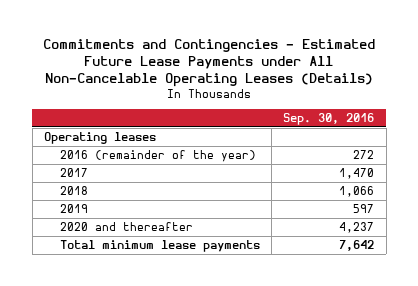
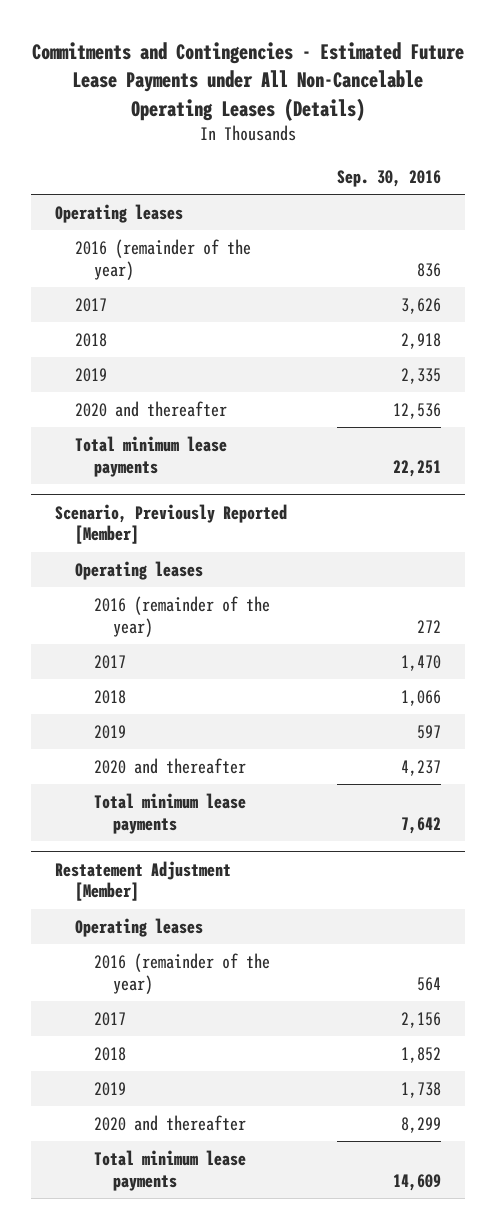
+ 2016 (remainder of the year) | 836
+ 2017 | 3,626
+ 2018 | 2,918
+ 2019 | 2,335
+ 2020 and thereafter | 12,536
+ Total minimum lease payments | 22,251
+ Scenario, Previously Reported [Member]
+ Operating leases
+ Restatement Adjustment [Member]
+ Operating leases
+ 2016 (remainder of the year) | 564
+ 2017 | 2,156
+ 2018 | 1,852
+ 2019 | 1,738
+ 2020 and thereafter | 8,299
+ Total minimum lease payments | 14,609

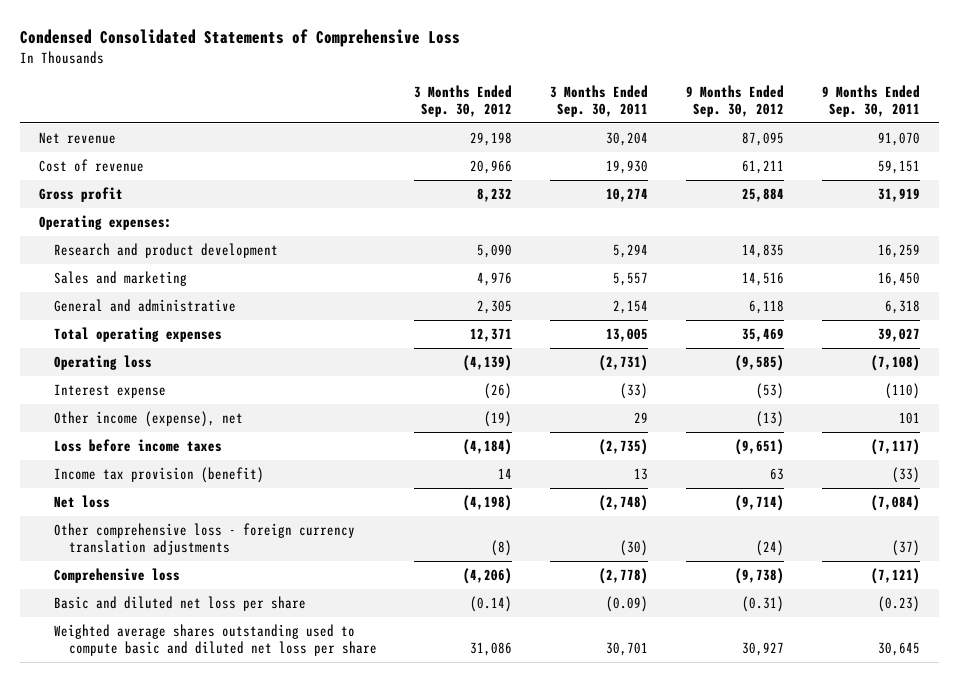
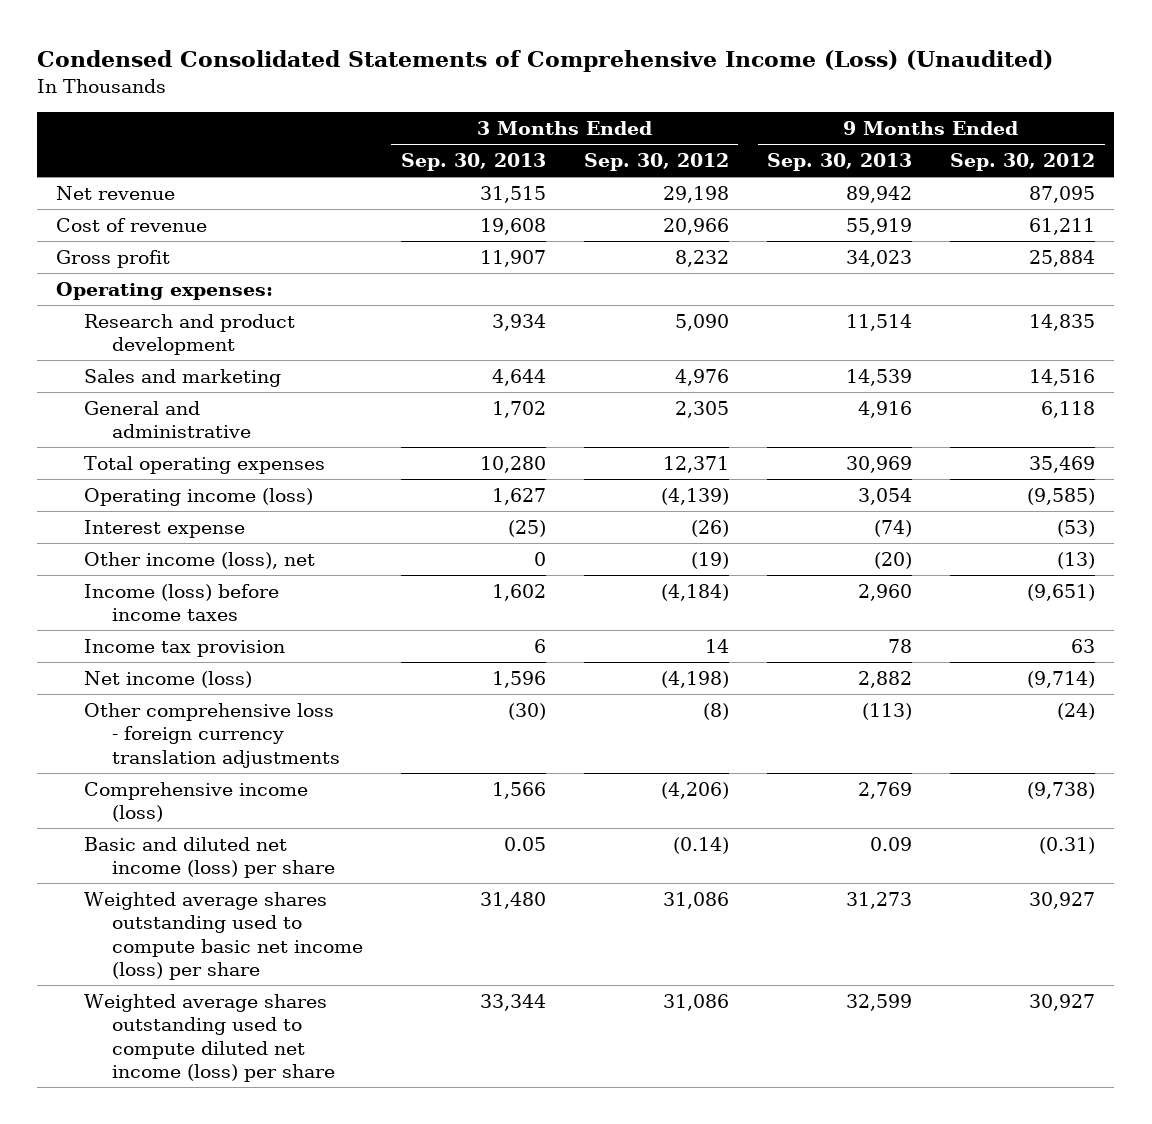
- Condensed Consolidated Statements of Comprehensive Loss
+ Condensed Consolidated Statements of Comprehensive Income (Loss) (Unaudited)
- | 3 Months Ended Sep. 30, 2012 | 3 Months Ended Sep. 30, 2011 | 9 Months Ended Sep. 30, 2012 | 9 Months Ended Sep. 30, 2011
+ | 3 Months Ended Sep. 30, 2013 | 3 Months Ended Sep. 30, 2012 | 9 Months Ended Sep. 30, 2013 | 9 Months Ended Sep. 30, 2012
- Operating loss | (4,139) | (2,731) | (9,585) | (7,108)
+ Operating income (loss) | 1,627 | (4,139) | 3,054 | (9,585)
- Other income (expense), net | (19) | 29 | (13) | 101
- Loss before income taxes | (4,184) | (2,735) | (9,651) | (7,117)
- Income tax provision (benefit) | 14 | 13 | 63 | (33)
- Net loss | (4,198) | (2,748) | (9,714) | (7,084)
+ Other income (loss), net | 0 | (19) | (20) | (13)
+ Income (loss) before income taxes | 1,602 | (4,184) | 2,960 | (9,651)
+ Income tax provision | 6 | 14 | 78 | 63
+ Net income (loss) | 1,596 | (4,198) | 2,882 | (9,714)
- Comprehensive loss | (4,206) | (2,778) | (9,738) | (7,121)
- Basic and diluted net loss per share | (0.14) | (0.09) | (0.31) | (0.23)
- Weighted average shares outstanding used to compute basic and diluted net loss per share | 31,086 | 30,701 | 30,927 | 30,645
+ Comprehensive income (loss) | 1,566 | (4,206) | 2,769 | (9,738)
+ Basic and diluted net income (loss) per share | 0.05 | (0.14) | 0.09 | (0.31)
+ Weighted average shares outstanding used to compute basic net income (loss) per share | 31,480 | 31,086 | 31,273 | 30,927
+ Weighted average shares outstanding used to compute diluted net income (loss) per share | 33,344 | 31,086 | 32,599 | 30,927

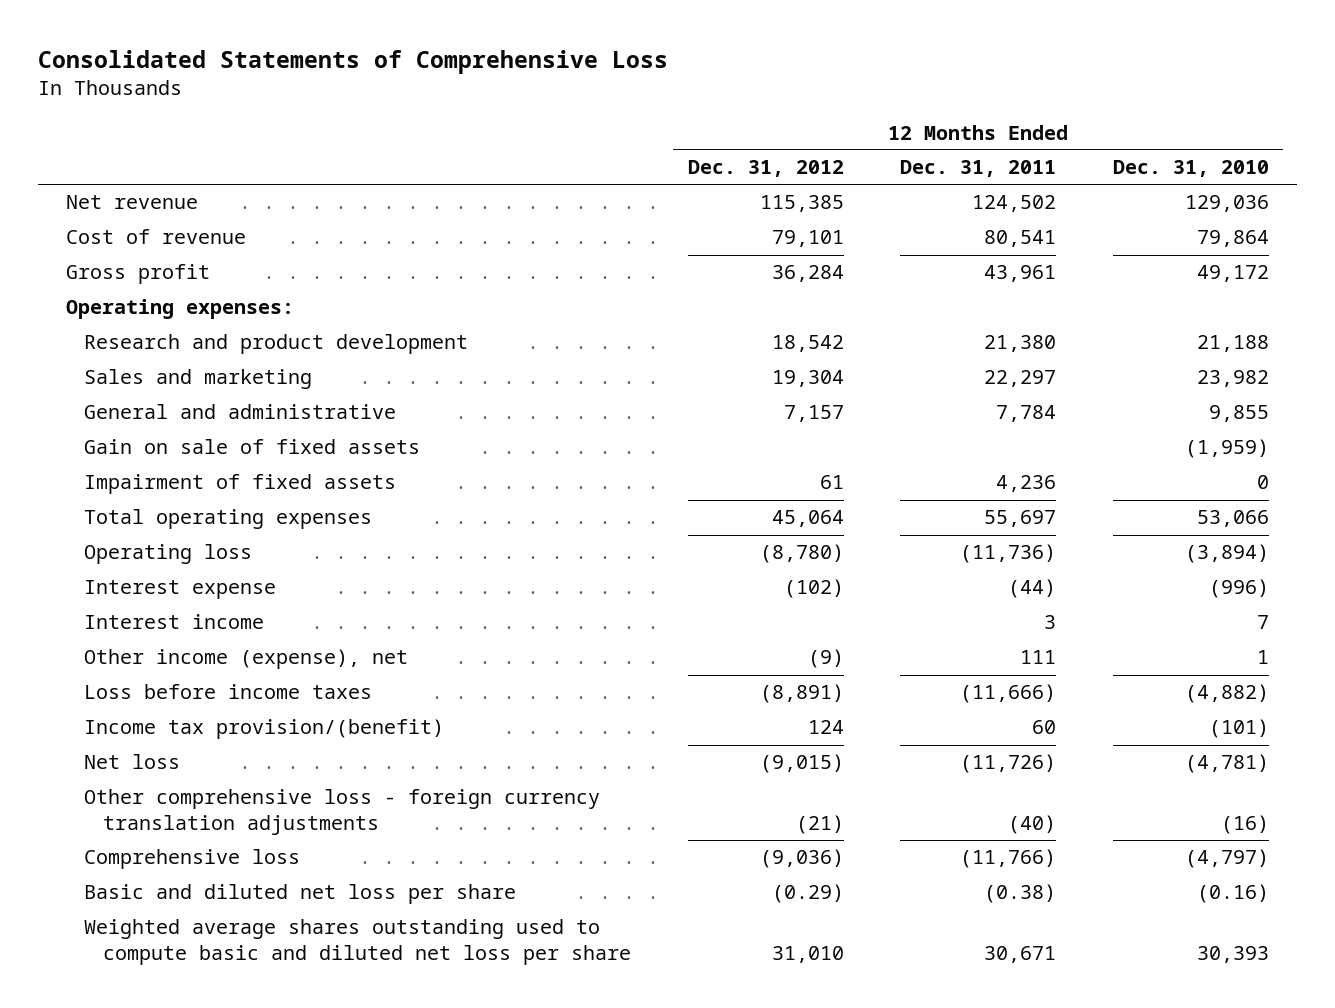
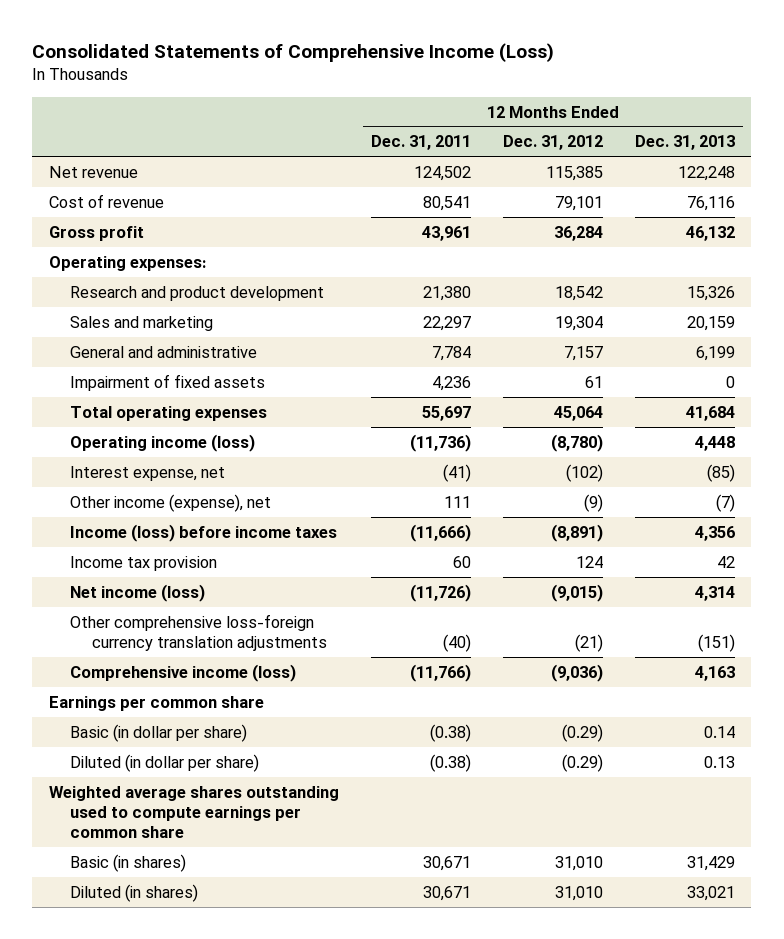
- Consolidated Statements of Comprehensive Loss
+ Consolidated Statements of Comprehensive Income (Loss)
- | 12 Months Ended Dec. 31, 2012 | 12 Months Ended Dec. 31, 2011 | 12 Months Ended Dec. 31, 2010
+ | 12 Months Ended Dec. 31, 2011 | 12 Months Ended Dec. 31, 2012 | 12 Months Ended Dec. 31, 2013
- Gain on sale of fixed assets | | | (1,959)
- Operating loss | (8,780) | (11,736) | (3,894)
- Interest expense | (102) | (44) | (996)
- Interest income | | 3 | 7
+ Operating income (loss) | (11,736) | (8,780) | 4,448
+ Interest expense, net | (41) | (102) | (85)
- Loss before income taxes | (8,891) | (11,666) | (4,882)
- Income tax provision/(benefit) | 124 | 60 | (101)
- Net loss | (9,015) | (11,726) | (4,781)
- Other comprehensive loss - foreign currency translation adjustments | (21) | (40) | (16)
- Comprehensive loss | (9,036) | (11,766) | (4,797)
- Basic and diluted net loss per share | (0.29) | (0.38) | (0.16)
- Weighted average shares outstanding used to compute basic and diluted net loss per share | 31,010 | 30,671 | 30,393
+ Income (loss) before income taxes | (11,666) | (8,891) | 4,356
+ Income tax provision | 60 | 124 | 42
+ Net income (loss) | (11,726) | (9,015) | 4,314
+ Other comprehensive loss-foreign currency translation adjustments | (40) | (21) | (151)
+ Comprehensive income (loss) | (11,766) | (9,036) | 4,163
+ Earnings per common share
+ Basic (in dollar per share) | (0.38) | (0.29) | 0.14
+ Diluted (in dollar per share) | (0.38) | (0.29) | 0.13
+ Weighted average shares outstanding used to compute earnings per common share
+ Basic (in shares) | 30,671 | 31,010 | 31,429
+ Diluted (in shares) | 30,671 | 31,010 | 33,021

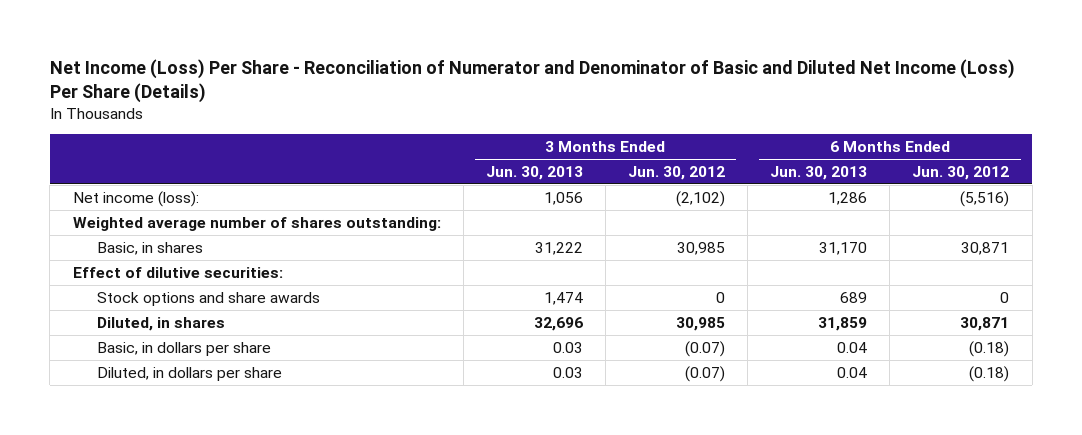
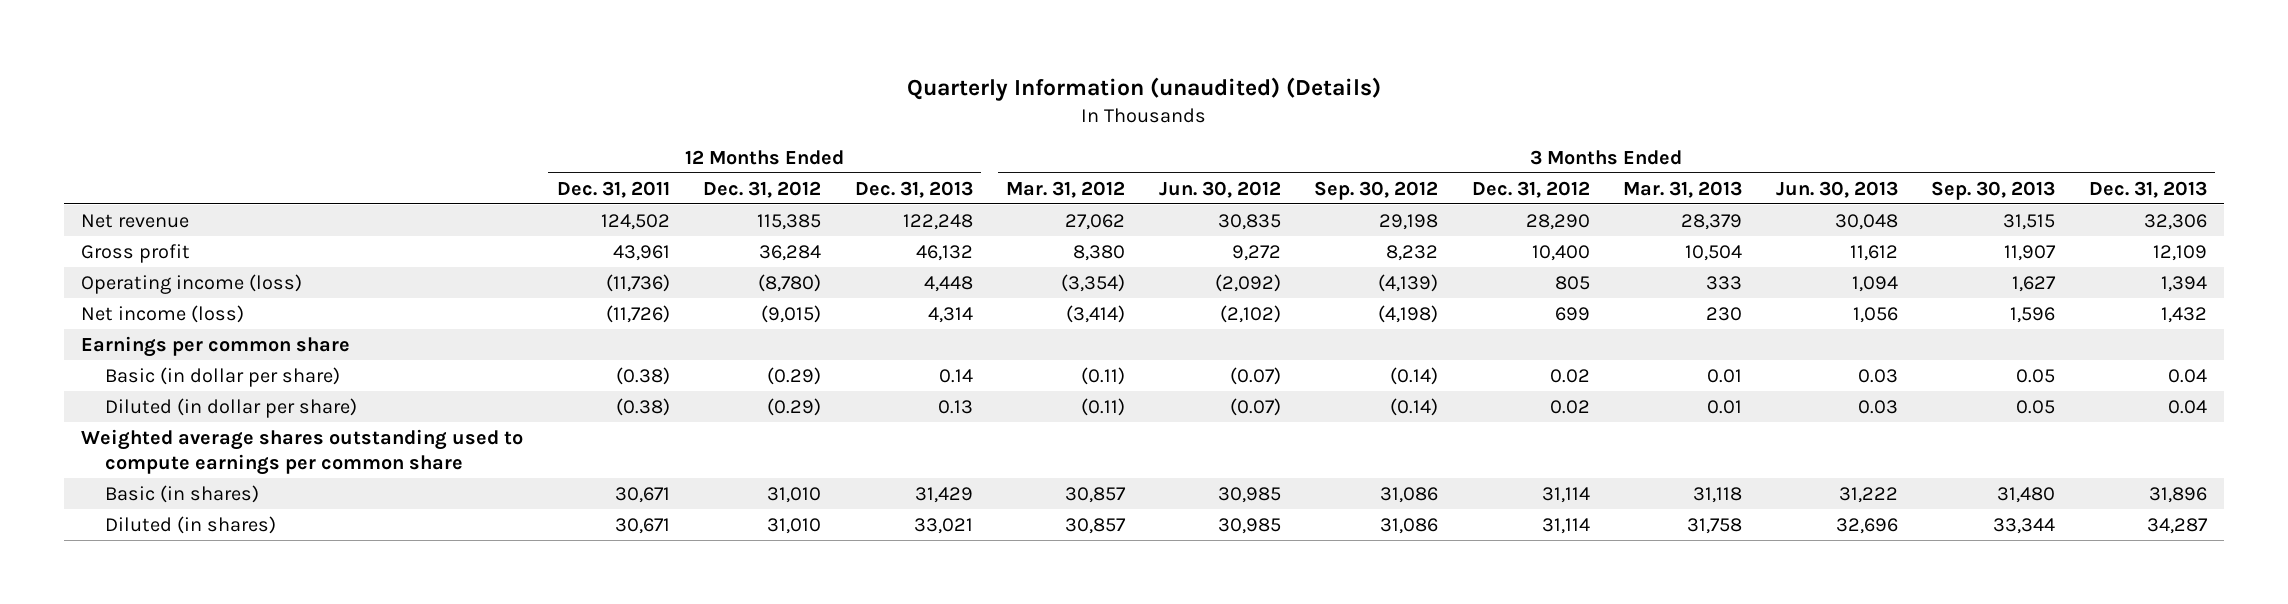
- Net Income (Loss) Per Share - Reconciliation of Numerator and Denominator of Basic and Diluted Net Income (Loss) Per Share (Details)
+ Quarterly Information (unaudited) (Details)
- | 3 Months Ended Jun. 30, 2013 | 3 Months Ended Jun. 30, 2012 | 6 Months Ended Jun. 30, 2013 | 6 Months Ended Jun. 30, 2012
+ | 12 Months Ended Dec. 31, 2011 | 12 Months Ended Dec. 31, 2012 | 12 Months Ended Dec. 31, 2013 | 3 Months Ended Mar. 31, 2012 | 3 Months Ended Jun. 30, 2012 | 3 Months Ended Sep. 30, 2012 | 3 Months Ended Dec. 31, 2012 | 3 Months Ended Mar. 31, 2013 | 3 Months Ended Jun. 30, 2013 | 3 Months Ended Sep. 30, 2013 | 3 Months Ended Dec. 31, 2013
- Net income (loss): | 1,056 | (2,102) | 1,286 | (5,516)
- Weighted average number of shares outstanding:
- Basic, in shares | 31,222 | 30,985 | 31,170 | 30,871
- Effect of dilutive securities:
- Stock options and share awards | 1,474 | 0 | 689 | 0
- Diluted, in shares | 32,696 | 30,985 | 31,859 | 30,871
- Basic, in dollars per share | 0.03 | (0.07) | 0.04 | (0.18)
- Diluted, in dollars per share | 0.03 | (0.07) | 0.04 | (0.18)
+ Net revenue | 124,502 | 115,385 | 122,248 | 27,062 | 30,835 | 29,198 | 28,290 | 28,379 | 30,048 | 31,515 | 32,306
+ Gross profit | 43,961 | 36,284 | 46,132 | 8,380 | 9,272 | 8,232 | 10,400 | 10,504 | 11,612 | 11,907 | 12,109
+ Operating income (loss) | (11,736) | (8,780) | 4,448 | (3,354) | (2,092) | (4,139) | 805 | 333 | 1,094 | 1,627 | 1,394
+ Net income (loss) | (11,726) | (9,015) | 4,314 | (3,414) | (2,102) | (4,198) | 699 | 230 | 1,056 | 1,596 | 1,432
+ Earnings per common share
+ Basic (in dollar per share) | (0.38) | (0.29) | 0.14 | (0.11) | (0.07) | (0.14) | 0.02 | 0.01 | 0.03 | 0.05 | 0.04
+ Diluted (in dollar per share) | (0.38) | (0.29) | 0.13 | (0.11) | (0.07) | (0.14) | 0.02 | 0.01 | 0.03 | 0.05 | 0.04
+ Weighted average shares outstanding used to compute earnings per common share
+ Basic (in shares) | 30,671 | 31,010 | 31,429 | 30,857 | 30,985 | 31,086 | 31,114 | 31,118 | 31,222 | 31,480 | 31,896
+ Diluted (in shares) | 30,671 | 31,010 | 33,021 | 30,857 | 30,985 | 31,086 | 31,114 | 31,758 | 32,696 | 33,344 | 34,287

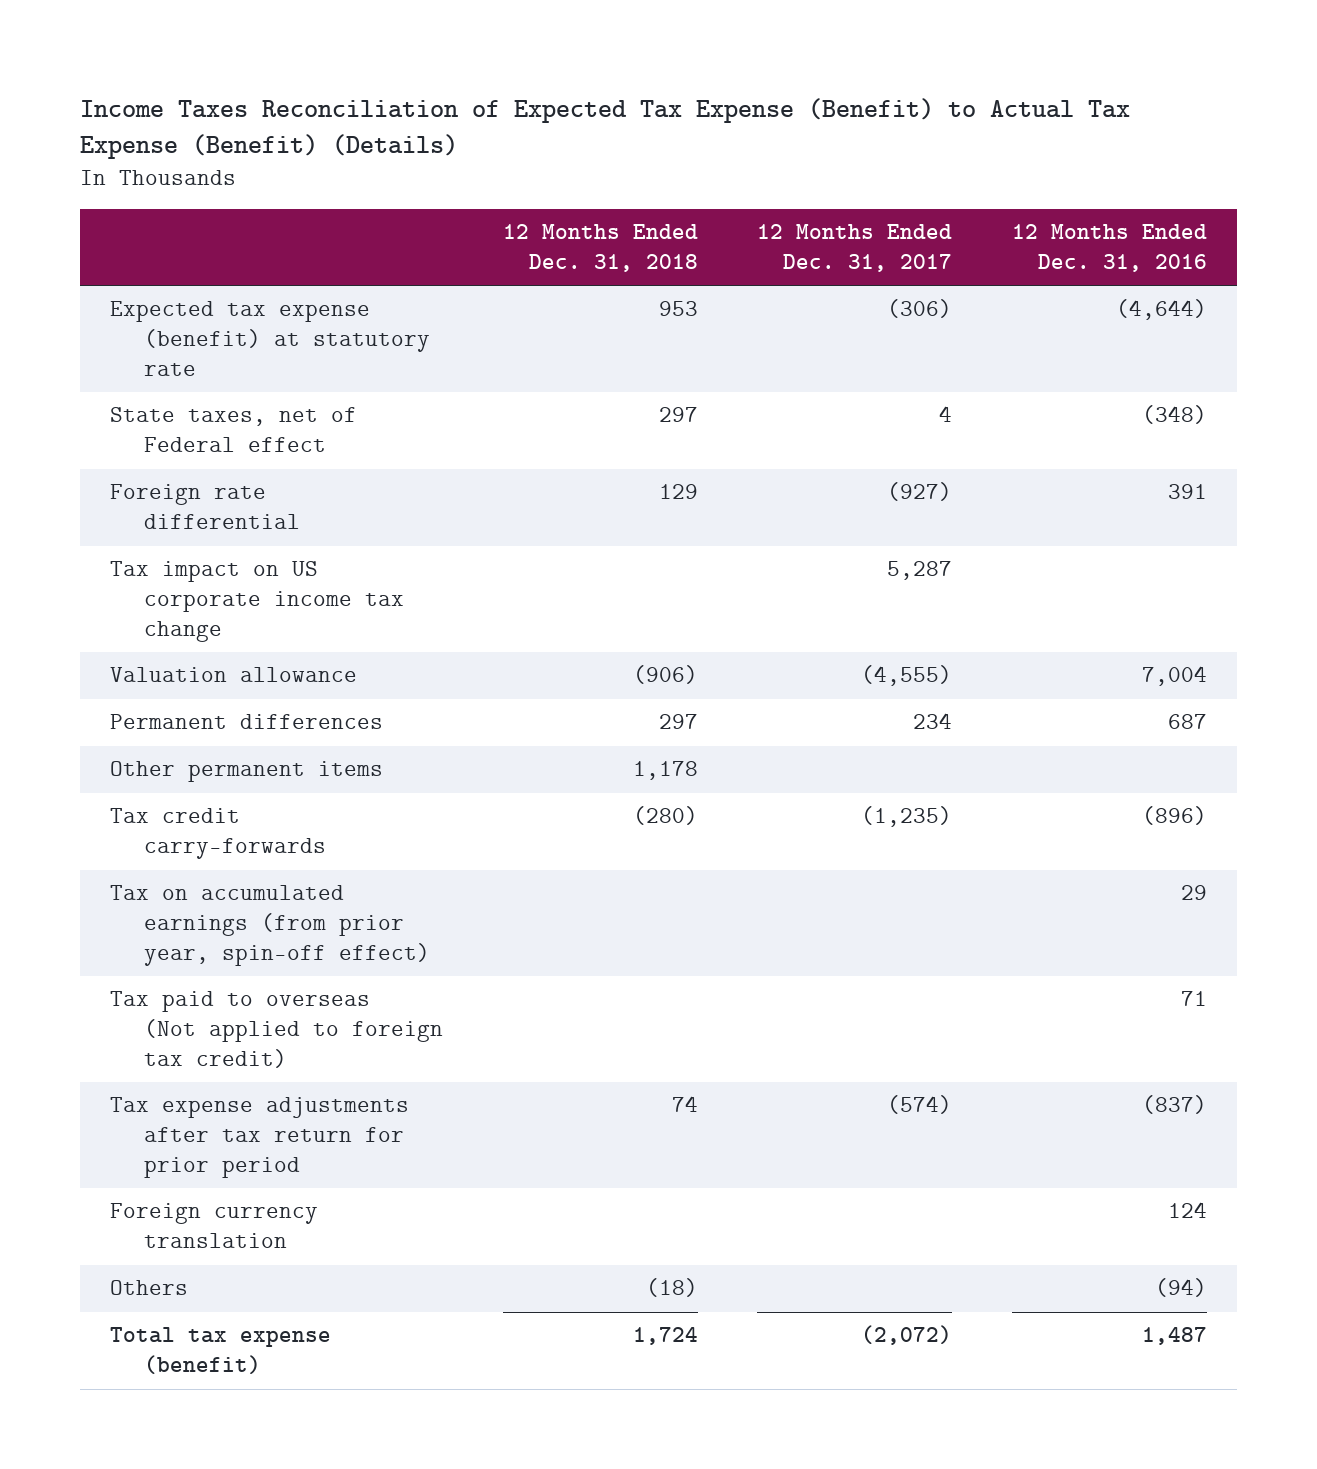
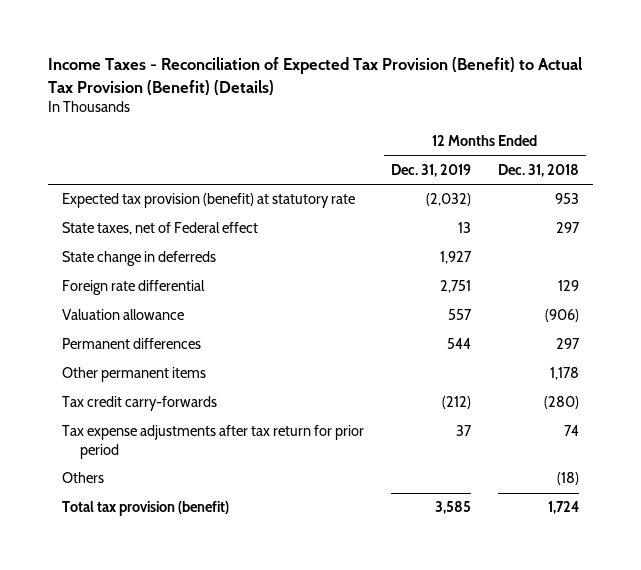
- Income Taxes Reconciliation of Expected Tax Expense (Benefit) to Actual Tax Expense (Benefit) (Details)
+ Income Taxes - Reconciliation of Expected Tax Provision (Benefit) to Actual Tax Provision (Benefit) (Details)
- | 12 Months Ended Dec. 31, 2018 | 12 Months Ended Dec. 31, 2017 | 12 Months Ended Dec. 31, 2016
+ | 12 Months Ended Dec. 31, 2019 | 12 Months Ended Dec. 31, 2018
- Expected tax expense (benefit) at statutory rate | 953 | (306) | (4,644)
+ Expected tax provision (benefit) at statutory rate | (2,032) | 953
+ State change in deferreds | 1,927 |
- Tax impact on US corporate income tax change | | 5,287 |
- Tax on accumulated earnings (from prior year, spin-off effect) | | | 29
- Tax paid to overseas (Not applied to foreign tax credit) | | | 71
- Foreign currency translation | | | 124
- Total tax expense (benefit) | 1,724 | (2,072) | 1,487
+ Total tax provision (benefit) | 3,585 | 1,724

